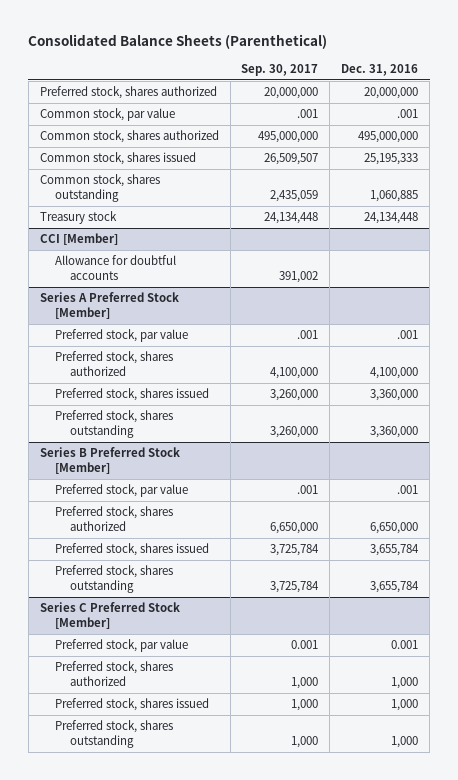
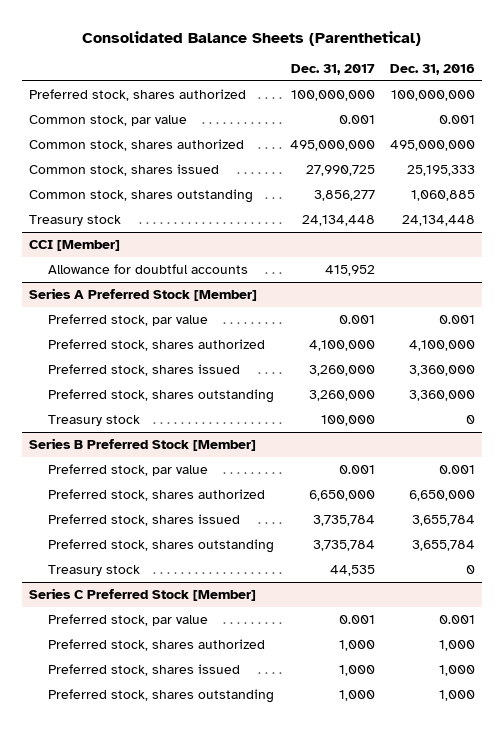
- | Sep. 30, 2017 | Dec. 31, 2016
+ | Dec. 31, 2017 | Dec. 31, 2016
- Preferred stock, shares authorized | 20,000,000 | 20,000,000
- Common stock, par value | .001 | .001
+ Preferred stock, shares authorized | 100,000,000 | 100,000,000
+ Common stock, par value | 0.001 | 0.001
@ Series A Preferred Stock [Member]
- Preferred stock, par value | .001 | .001
+ Preferred stock, par value | 0.001 | 0.001
+ Treasury stock | 100,000 | 0
@ Series B Preferred Stock [Member]
- Preferred stock, par value | .001 | .001
+ Preferred stock, par value | 0.001 | 0.001
+ Treasury stock | 44,535 | 0

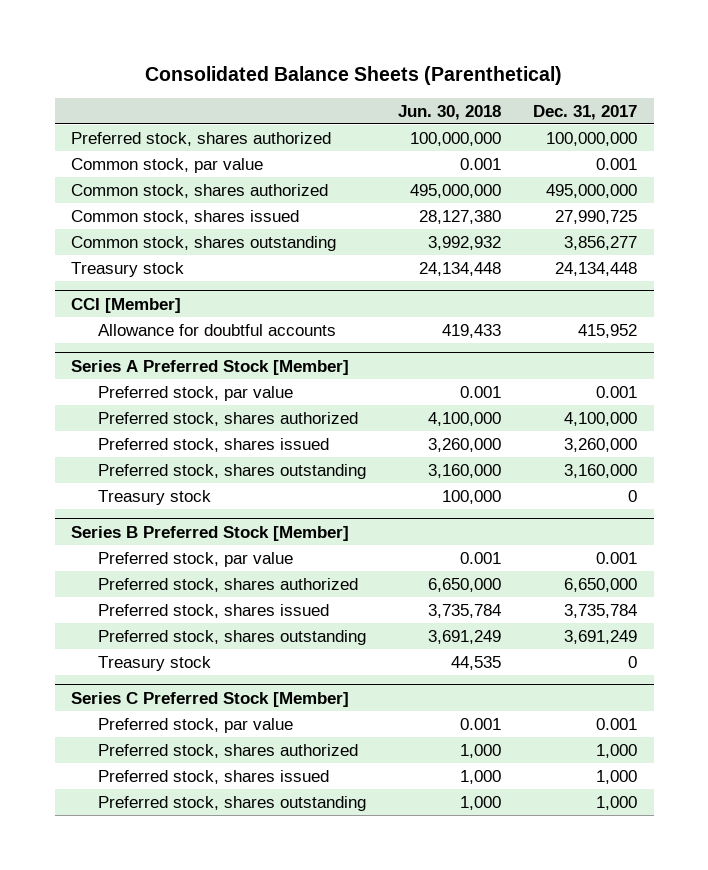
- | Dec. 31, 2017 | Dec. 31, 2016
+ | Jun. 30, 2018 | Dec. 31, 2017
@ Series A Preferred Stock [Member]
- Preferred stock, shares outstanding | 3,260,000 | 3,360,000
- Treasury stock | 100,000 | 0
+ Preferred stock, shares outstanding | 3,160,000 | 3,160,000
+ Treasury stock | 100,000 | 0
@ Series B Preferred Stock [Member]
- Preferred stock, shares outstanding | 3,735,784 | 3,655,784
- Treasury stock | 44,535 | 0
+ Preferred stock, shares outstanding | 3,691,249 | 3,691,249
+ Treasury stock | 44,535 | 0

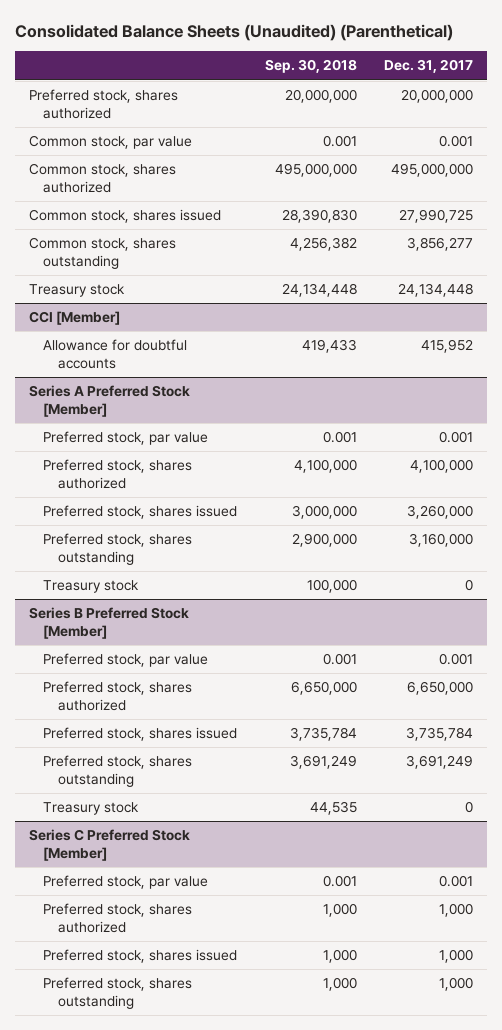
- Consolidated Balance Sheets (Parenthetical)
+ Consolidated Balance Sheets (Unaudited) (Parenthetical)
- | Jun. 30, 2018 | Dec. 31, 2017
+ | Sep. 30, 2018 | Dec. 31, 2017
- Preferred stock, shares authorized | 100,000,000 | 100,000,000
+ Preferred stock, shares authorized | 20,000,000 | 20,000,000

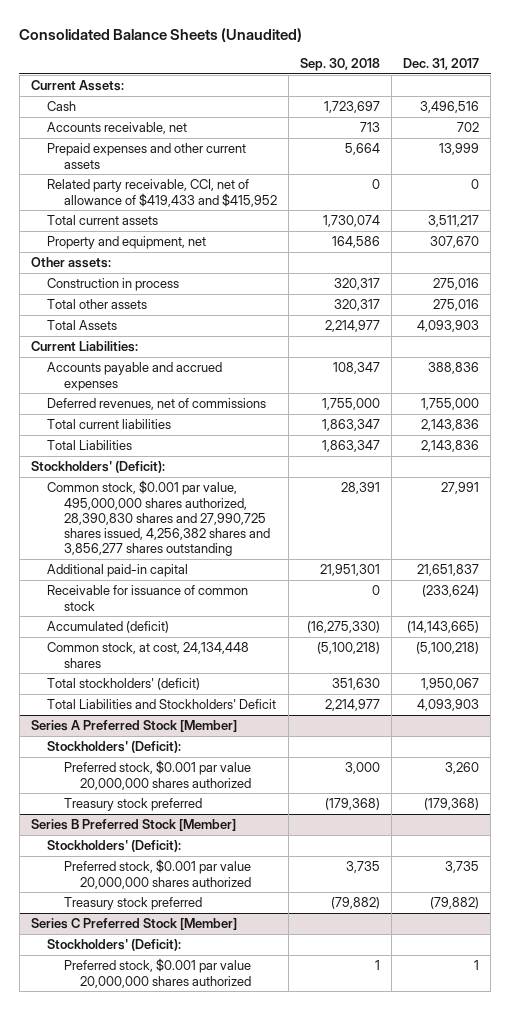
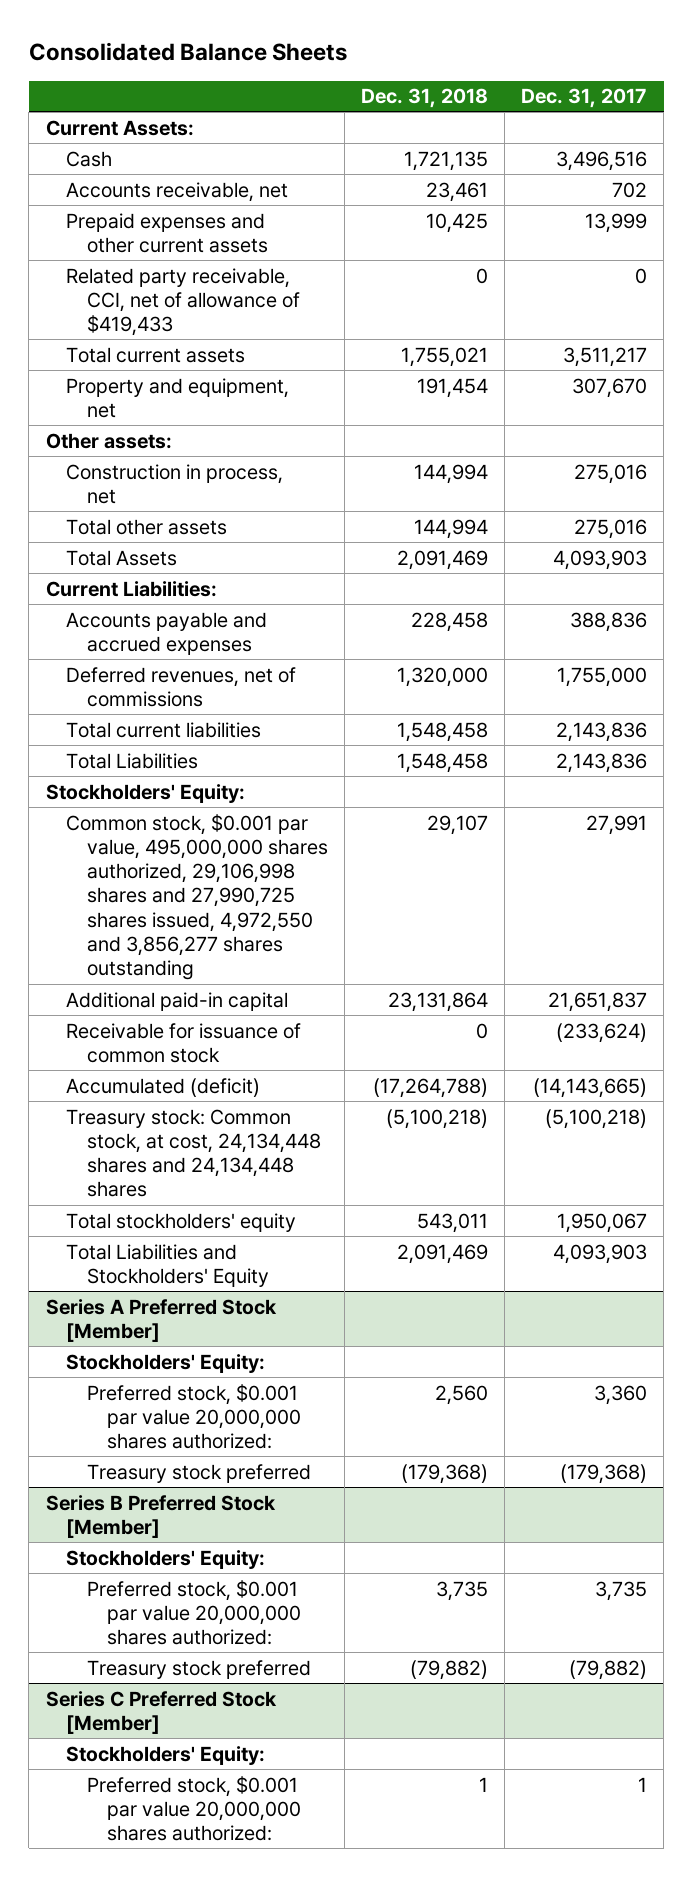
- Consolidated Balance Sheets (Unaudited)
+ Consolidated Balance Sheets
- | Sep. 30, 2018 | Dec. 31, 2017
+ | Dec. 31, 2018 | Dec. 31, 2017
- Related party receivable, CCI, net of allowance of $419,433 and $415,952 | 0 | 0
+ Related party receivable, CCI, net of allowance of $419,433 | 0 | 0
- Construction in process | 320,317 | 275,016
+ Construction in process, net | 144,994 | 275,016
- Stockholders' (Deficit):
- Common stock, $0.001 par value, 495,000,000 shares authorized, 28,390,830 shares and 27,990,725 shares issued, 4,256,382 shares and 3,856,277 shares outstanding | 28,391 | 27,991
+ Stockholders' Equity:
+ Common stock, $0.001 par value, 495,000,000 shares authorized, 29,106,998 shares and 27,990,725 shares issued, 4,972,550 and 3,856,277 shares outstanding | 29,107 | 27,991
- Common stock, at cost, 24,134,448 shares | (5,100,218) | (5,100,218)
- Total stockholders' (deficit) | 351,630 | 1,950,067
- Total Liabilities and Stockholders' Deficit | 2,214,977 | 4,093,903
+ Treasury stock: Common stock, at cost, 24,134,448 shares and 24,134,448 shares | (5,100,218) | (5,100,218)
+ Total stockholders' equity | 543,011 | 1,950,067
+ Total Liabilities and Stockholders' Equity | 2,091,469 | 4,093,903
@ Series A Preferred Stock [Member]
- Stockholders' (Deficit):
- Preferred stock, $0.001 par value 20,000,000 shares authorized | 3,000 | 3,260
+ Stockholders' Equity:
+ Preferred stock, $0.001 par value 20,000,000 shares authorized: | 2,560 | 3,360
@ Series B Preferred Stock [Member]
- Stockholders' (Deficit):
- Preferred stock, $0.001 par value 20,000,000 shares authorized | 3,735 | 3,735
+ Stockholders' Equity:
+ Preferred stock, $0.001 par value 20,000,000 shares authorized: | 3,735 | 3,735
@ Series C Preferred Stock [Member]
- Stockholders' (Deficit):
- Preferred stock, $0.001 par value 20,000,000 shares authorized | 1 | 1
+ Stockholders' Equity:
+ Preferred stock, $0.001 par value 20,000,000 shares authorized: | 1 | 1

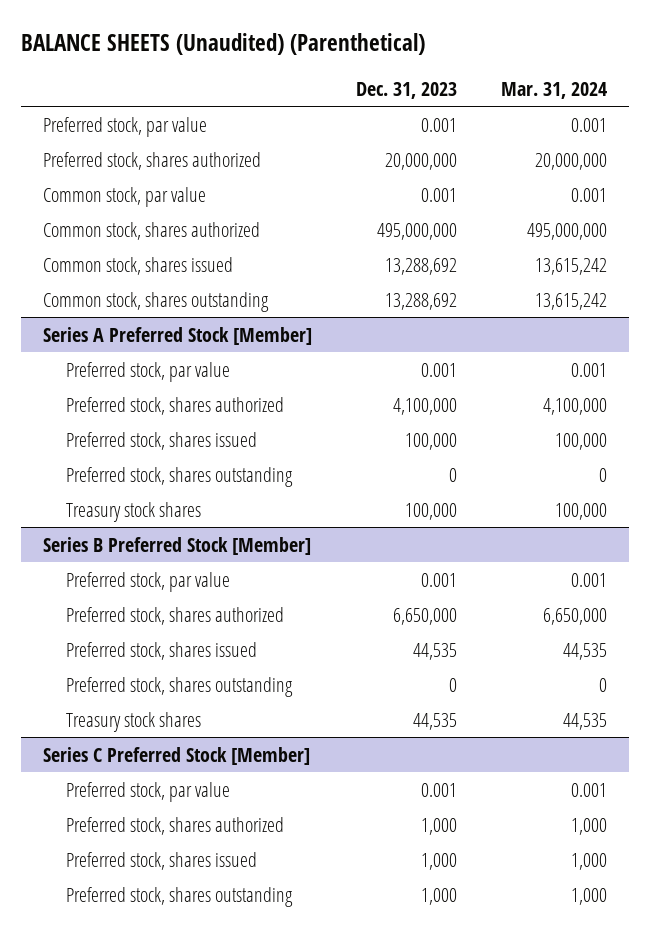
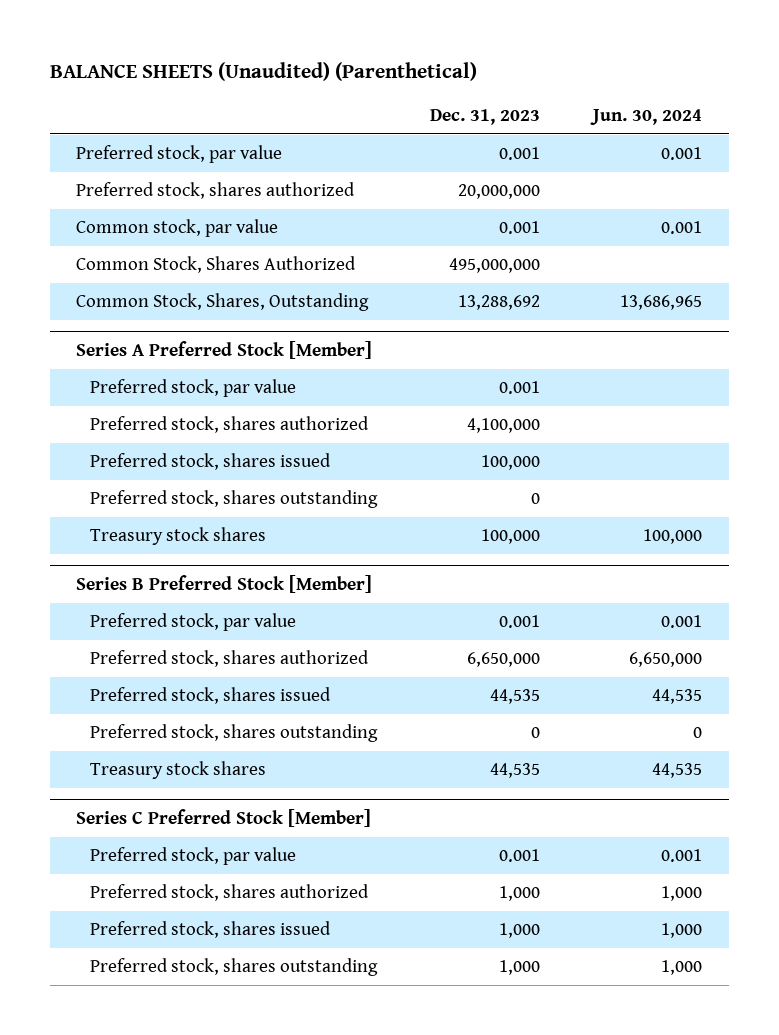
- | Dec. 31, 2023 | Mar. 31, 2024
+ | Dec. 31, 2023 | Jun. 30, 2024
- Common stock, shares authorized | 495,000,000 | 495,000,000
- Common stock, shares issued | 13,288,692 | 13,615,242
- Common stock, shares outstanding | 13,288,692 | 13,615,242
+ Common Stock, Shares Authorized | 495,000,000 |
+ Common Stock, Shares, Outstanding | 13,288,692 | 13,686,965

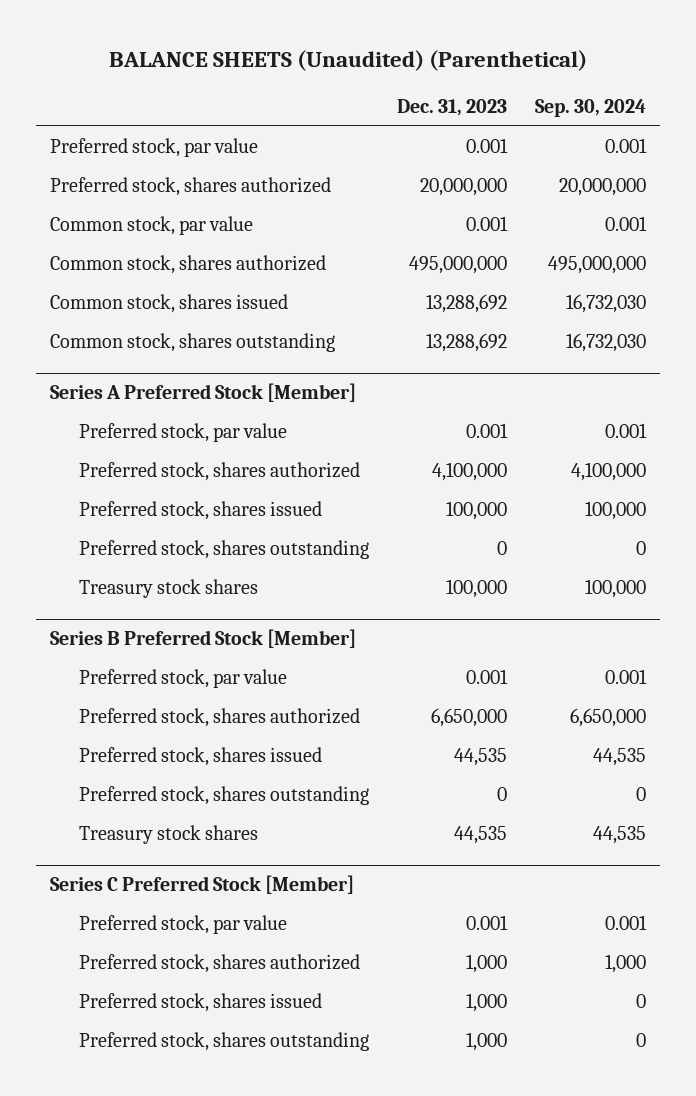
- | Dec. 31, 2023 | Jun. 30, 2024
+ | Dec. 31, 2023 | Sep. 30, 2024
- Common Stock, Shares Authorized | 495,000,000 |
- Common Stock, Shares, Outstanding | 13,288,692 | 13,686,965
+ Common stock, shares authorized | 495,000,000 | 495,000,000
+ Common stock, shares issued | 13,288,692 | 16,732,030
+ Common stock, shares outstanding | 13,288,692 | 16,732,030

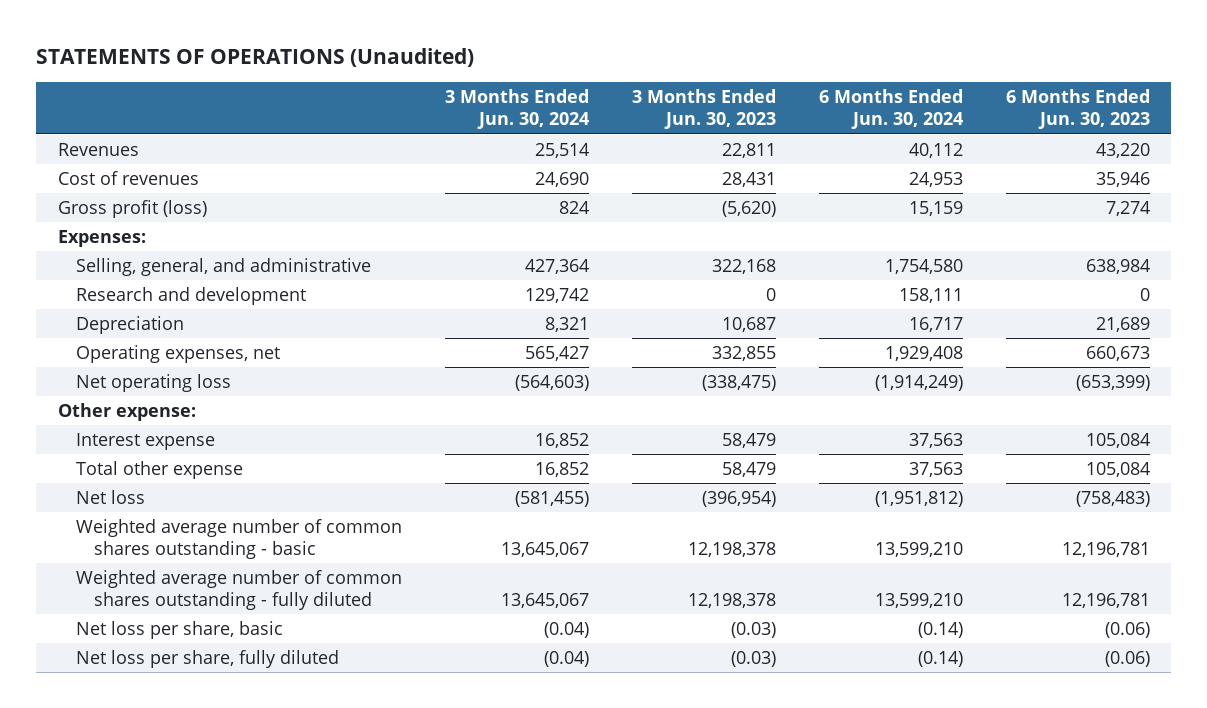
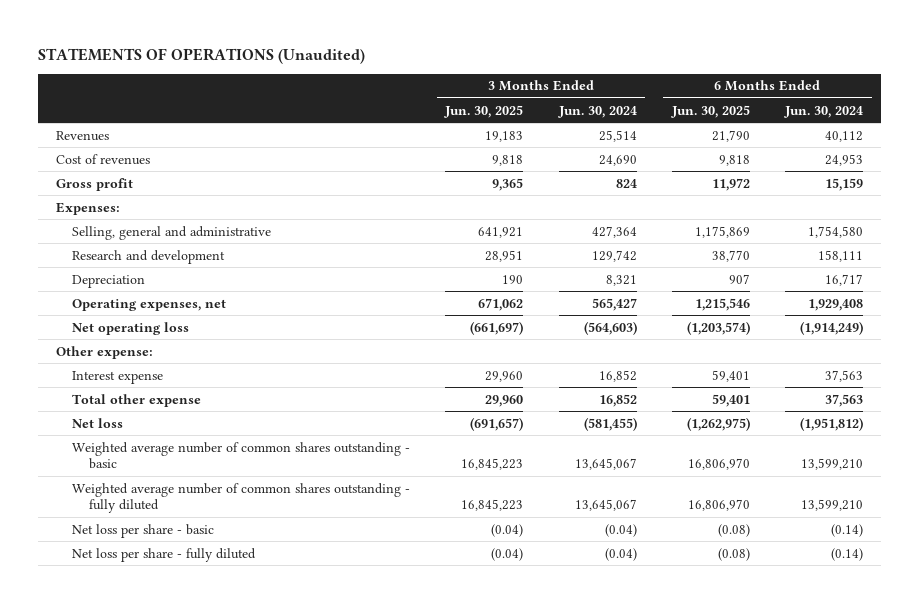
- | 3 Months Ended Jun. 30, 2024 | 3 Months Ended Jun. 30, 2023 | 6 Months Ended Jun. 30, 2024 | 6 Months Ended Jun. 30, 2023
+ | 3 Months Ended Jun. 30, 2025 | 3 Months Ended Jun. 30, 2024 | 6 Months Ended Jun. 30, 2025 | 6 Months Ended Jun. 30, 2024
- Gross profit (loss) | 824 | (5,620) | 15,159 | 7,274
+ Gross profit | 9,365 | 824 | 11,972 | 15,159
- Selling, general, and administrative | 427,364 | 322,168 | 1,754,580 | 638,984
+ Selling, general and administrative | 641,921 | 427,364 | 1,175,869 | 1,754,580
- Net loss per share, basic | (0.04) | (0.03) | (0.14) | (0.06)
- Net loss per share, fully diluted | (0.04) | (0.03) | (0.14) | (0.06)
+ Net loss per share - basic | (0.04) | (0.04) | (0.08) | (0.14)
+ Net loss per share - fully diluted | (0.04) | (0.04) | (0.08) | (0.14)

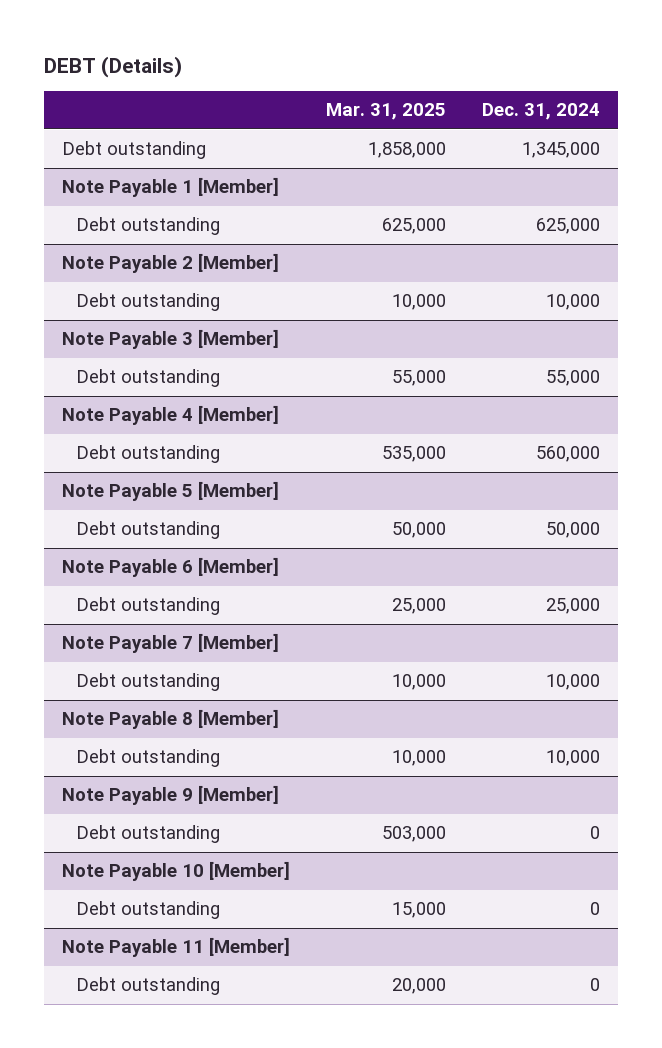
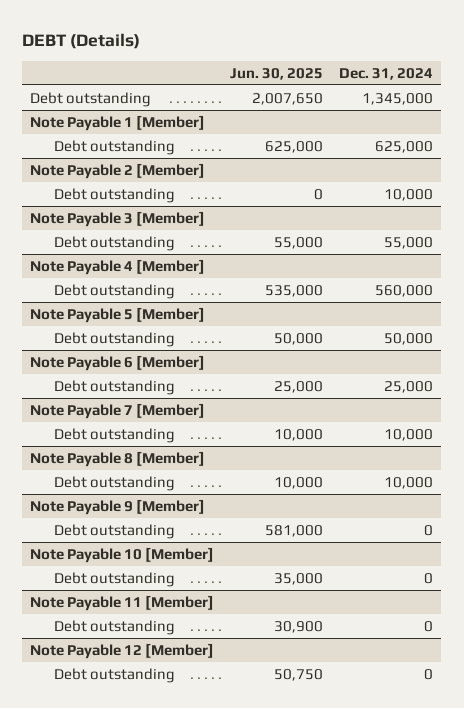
- | Mar. 31, 2025 | Dec. 31, 2024
+ | Jun. 30, 2025 | Dec. 31, 2024
+ Note Payable 12 [Member]
+ Debt outstanding | 50,750 | 0

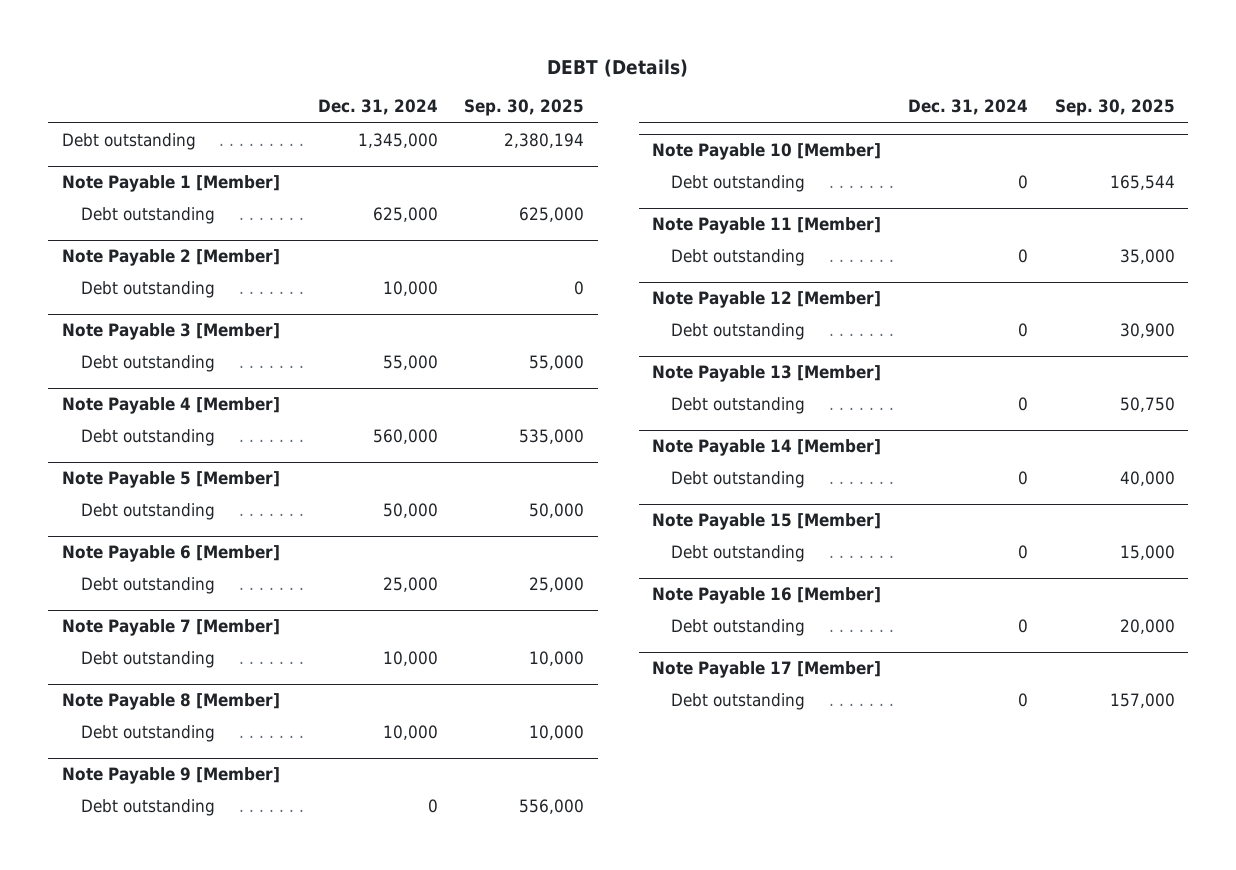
- | Jun. 30, 2025 | Dec. 31, 2024
+ | Dec. 31, 2024 | Sep. 30, 2025
+ Note Payable 13 [Member]
+ Debt outstanding | 0 | 50,750
+ Note Payable 14 [Member]
+ Debt outstanding | 0 | 40,000
+ Note Payable 15 [Member]
+ Debt outstanding | 0 | 15,000
+ Note Payable 16 [Member]
+ Debt outstanding | 0 | 20,000
+ Note Payable 17 [Member]
+ Debt outstanding | 0 | 157,000

